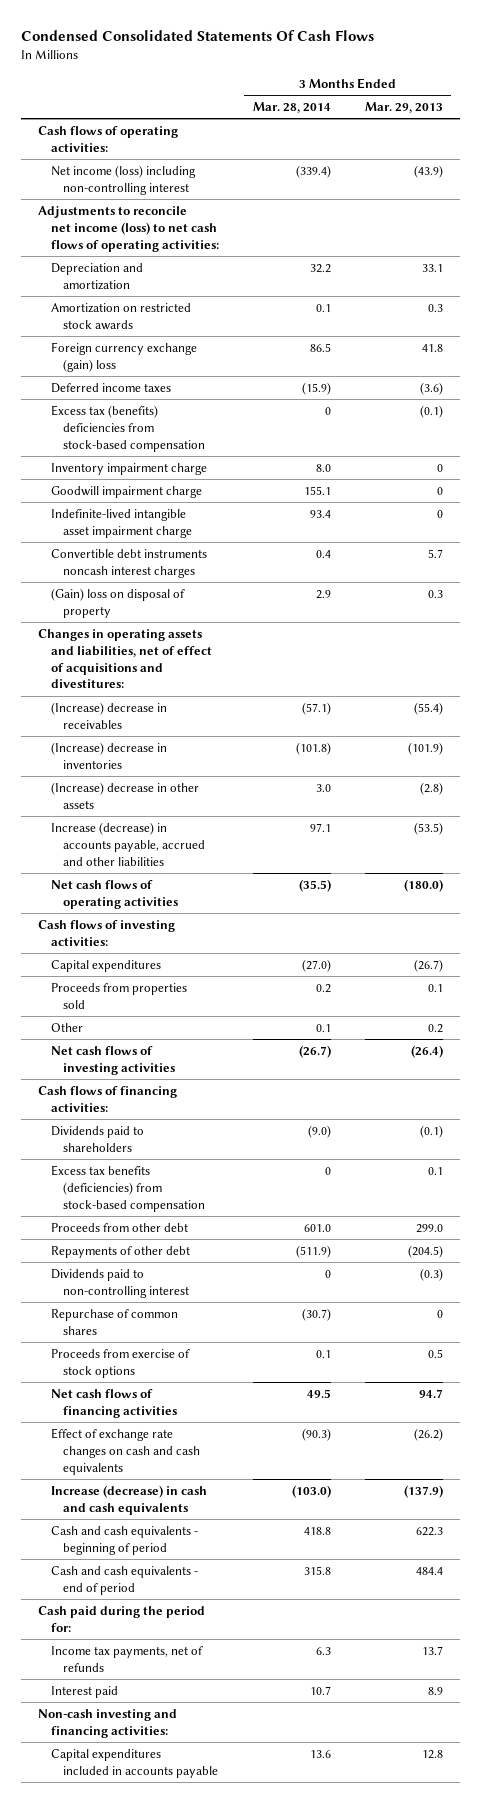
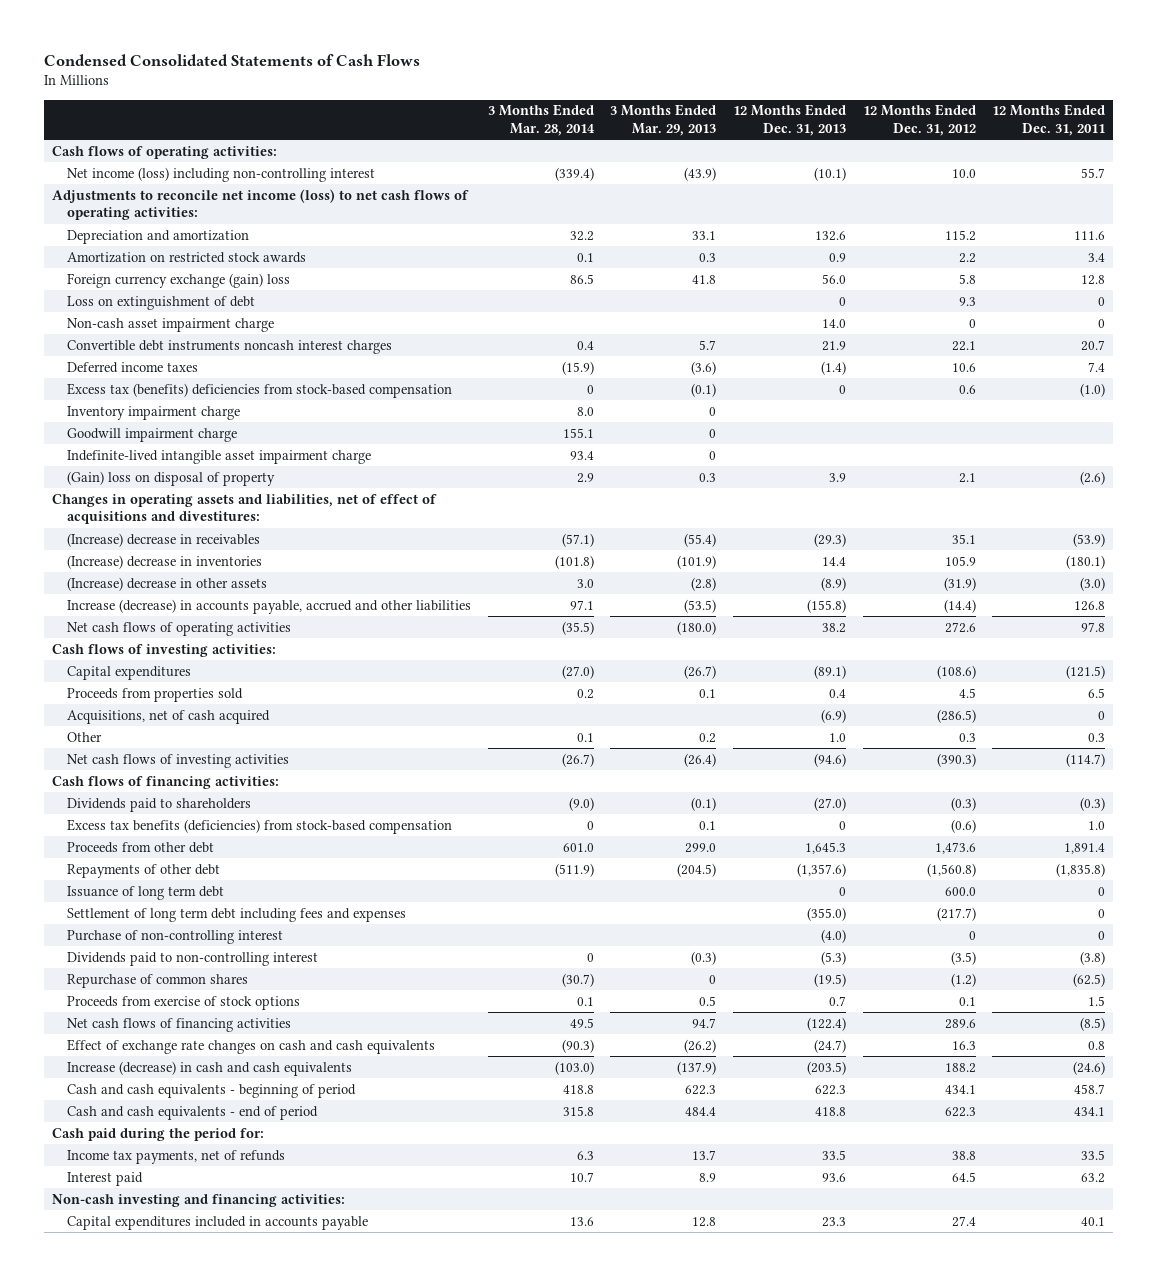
- Condensed Consolidated Statements Of Cash Flows
+ Condensed Consolidated Statements of Cash Flows
- | 3 Months Ended Mar. 28, 2014 | 3 Months Ended Mar. 29, 2013
+ | 3 Months Ended Mar. 28, 2014 | 3 Months Ended Mar. 29, 2013 | 12 Months Ended Dec. 31, 2013 | 12 Months Ended Dec. 31, 2012 | 12 Months Ended Dec. 31, 2011
+ Loss on extinguishment of debt | | | 0 | 9.3 | 0
+ Non-cash asset impairment charge | | | 14.0 | 0 | 0
moved up: Convertible debt instruments noncash interest charges | 0.4 | 5.7 | 21.9 | 22.1 | 20.7
+ Acquisitions, net of cash acquired | | | (6.9) | (286.5) | 0
+ Issuance of long term debt | | | 0 | 600.0 | 0
+ Settlement of long term debt including fees and expenses | | | (355.0) | (217.7) | 0
+ Purchase of non-controlling interest | | | (4.0) | 0 | 0

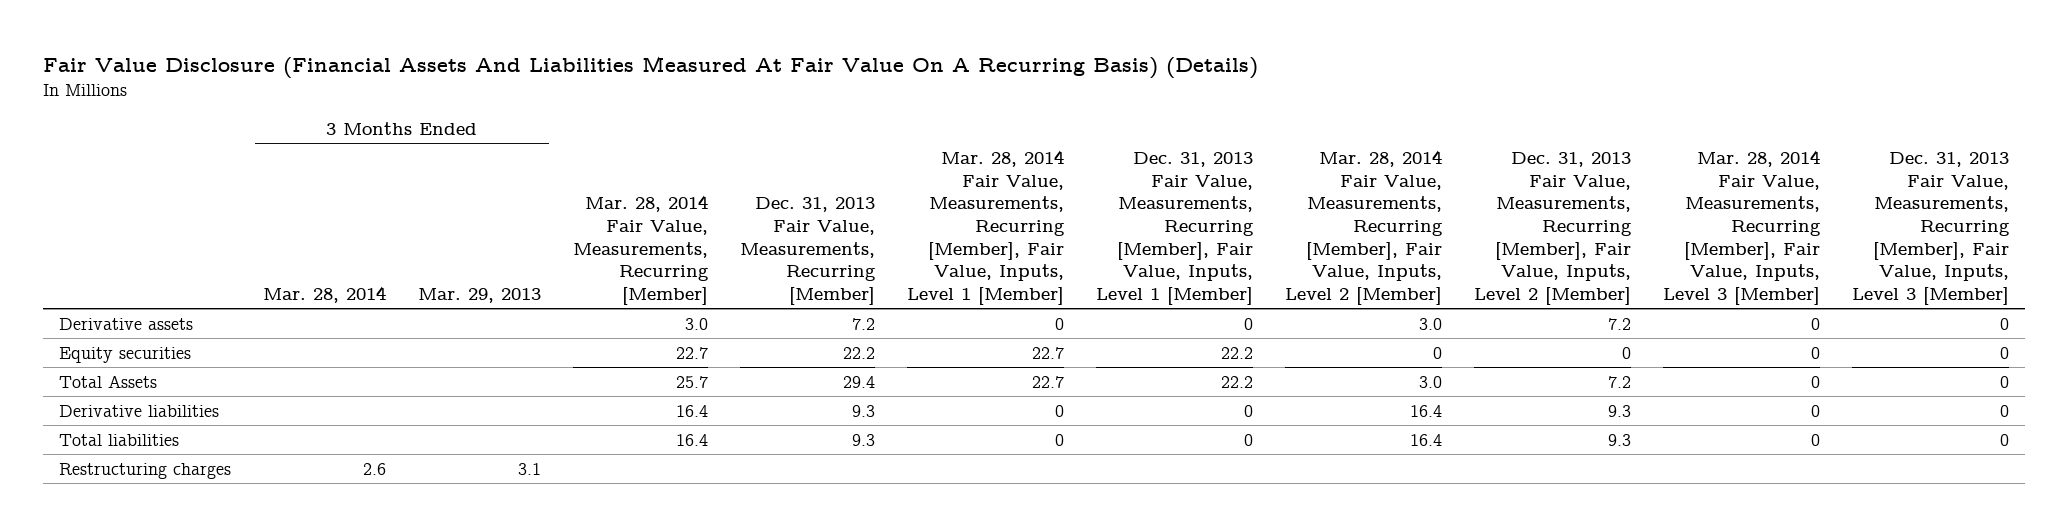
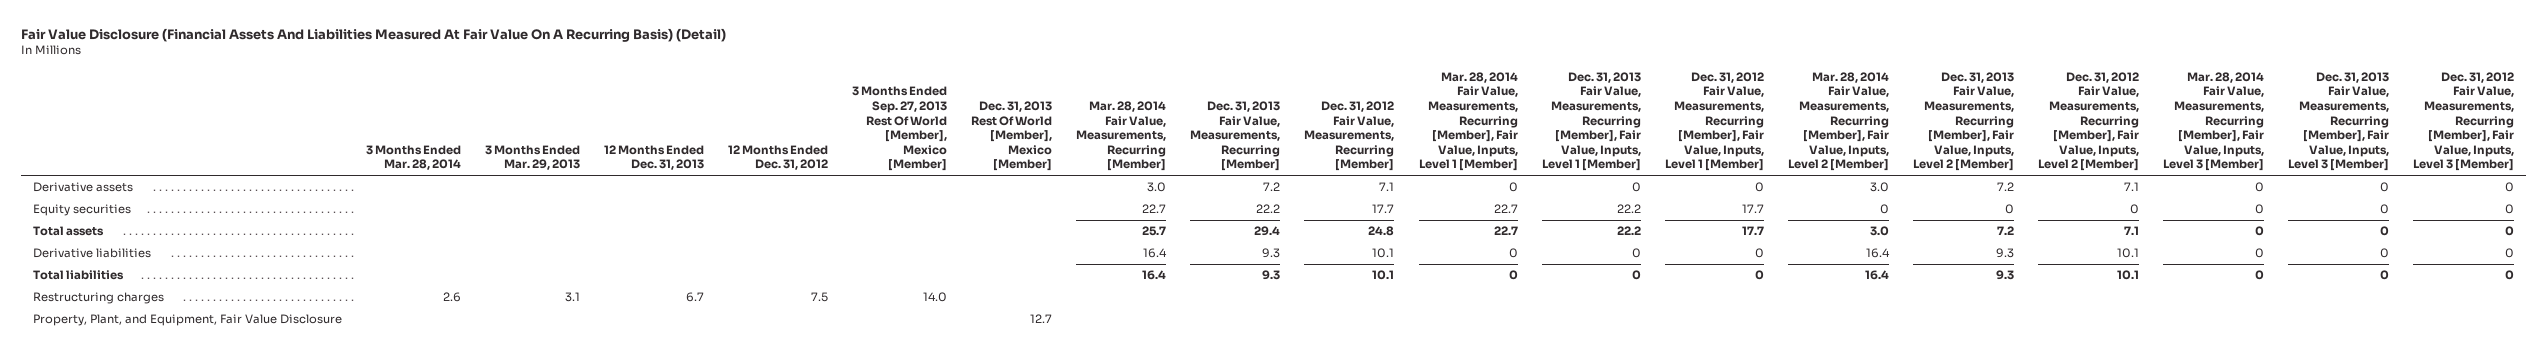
- Fair Value Disclosure (Financial Assets And Liabilities Measured At Fair Value On A Recurring Basis) (Details)
+ Fair Value Disclosure (Financial Assets And Liabilities Measured At Fair Value On A Recurring Basis) (Detail)
- | 3 Months Ended Mar. 28, 2014 | 3 Months Ended Mar. 29, 2013 | Mar. 28, 2014 Fair Value, Measurements, Recurring [Member] | Dec. 31, 2013 Fair Value, Measurements, Recurring [Member] | Mar. 28, 2014 Fair Value, Measurements, Recurring [Member], Fair Value, Inputs, Level 1 [Member] | Dec. 31, 2013 Fair Value, Measurements, Recurring [Member], Fair Value, Inputs, Level 1 [Member] | Mar. 28, 2014 Fair Value, Measurements, Recurring [Member], Fair Value, Inputs, Level 2 [Member] | Dec. 31, 2013 Fair Value, Measurements, Recurring [Member], Fair Value, Inputs, Level 2 [Member] | Mar. 28, 2014 Fair Value, Measurements, Recurring [Member], Fair Value, Inputs, Level 3 [Member] | Dec. 31, 2013 Fair Value, Measurements, Recurring [Member], Fair Value, Inputs, Level 3 [Member]
+ | 3 Months Ended Mar. 28, 2014 | 3 Months Ended Mar. 29, 2013 | 12 Months Ended Dec. 31, 2013 | 12 Months Ended Dec. 31, 2012 | 3 Months Ended Sep. 27, 2013 Rest Of World [Member], Mexico [Member] | Dec. 31, 2013 Rest Of World [Member], Mexico [Member] | Mar. 28, 2014 Fair Value, Measurements, Recurring [Member] | Dec. 31, 2013 Fair Value, Measurements, Recurring [Member] | Dec. 31, 2012 Fair Value, Measurements, Recurring [Member] | Mar. 28, 2014 Fair Value, Measurements, Recurring [Member], Fair Value, Inputs, Level 1 [Member] | Dec. 31, 2013 Fair Value, Measurements, Recurring [Member], Fair Value, Inputs, Level 1 [Member] | Dec. 31, 2012 Fair Value, Measurements, Recurring [Member], Fair Value, Inputs, Level 1 [Member] | Mar. 28, 2014 Fair Value, Measurements, Recurring [Member], Fair Value, Inputs, Level 2 [Member] | Dec. 31, 2013 Fair Value, Measurements, Recurring [Member], Fair Value, Inputs, Level 2 [Member] | Dec. 31, 2012 Fair Value, Measurements, Recurring [Member], Fair Value, Inputs, Level 2 [Member] | Mar. 28, 2014 Fair Value, Measurements, Recurring [Member], Fair Value, Inputs, Level 3 [Member] | Dec. 31, 2013 Fair Value, Measurements, Recurring [Member], Fair Value, Inputs, Level 3 [Member] | Dec. 31, 2012 Fair Value, Measurements, Recurring [Member], Fair Value, Inputs, Level 3 [Member]
- Total Assets | | | 25.7 | 29.4 | 22.7 | 22.2 | 3.0 | 7.2 | 0 | 0
+ Total assets | | | | | | | 25.7 | 29.4 | 24.8 | 22.7 | 22.2 | 17.7 | 3.0 | 7.2 | 7.1 | 0 | 0 | 0
+ Property, Plant, and Equipment, Fair Value Disclosure | | | | | | 12.7 | | | | | | | | | | | |

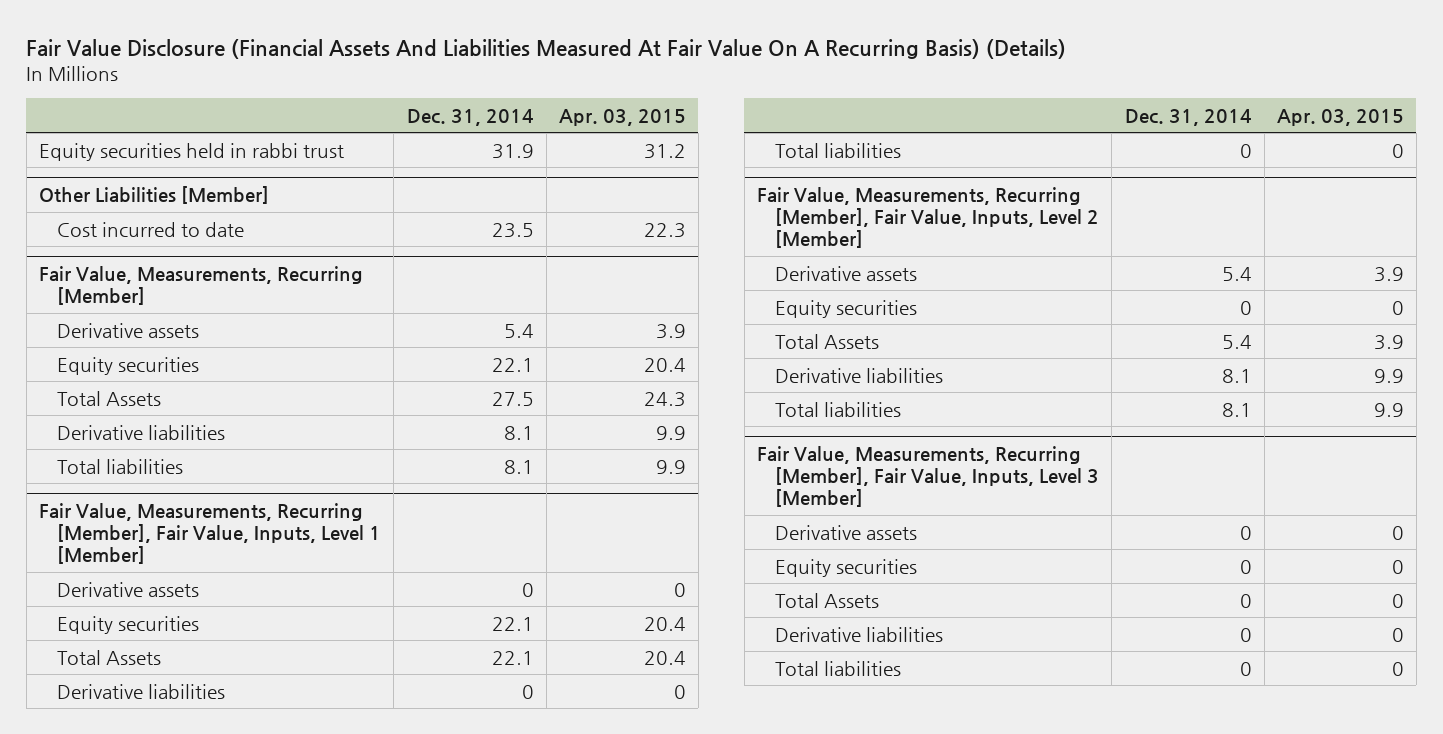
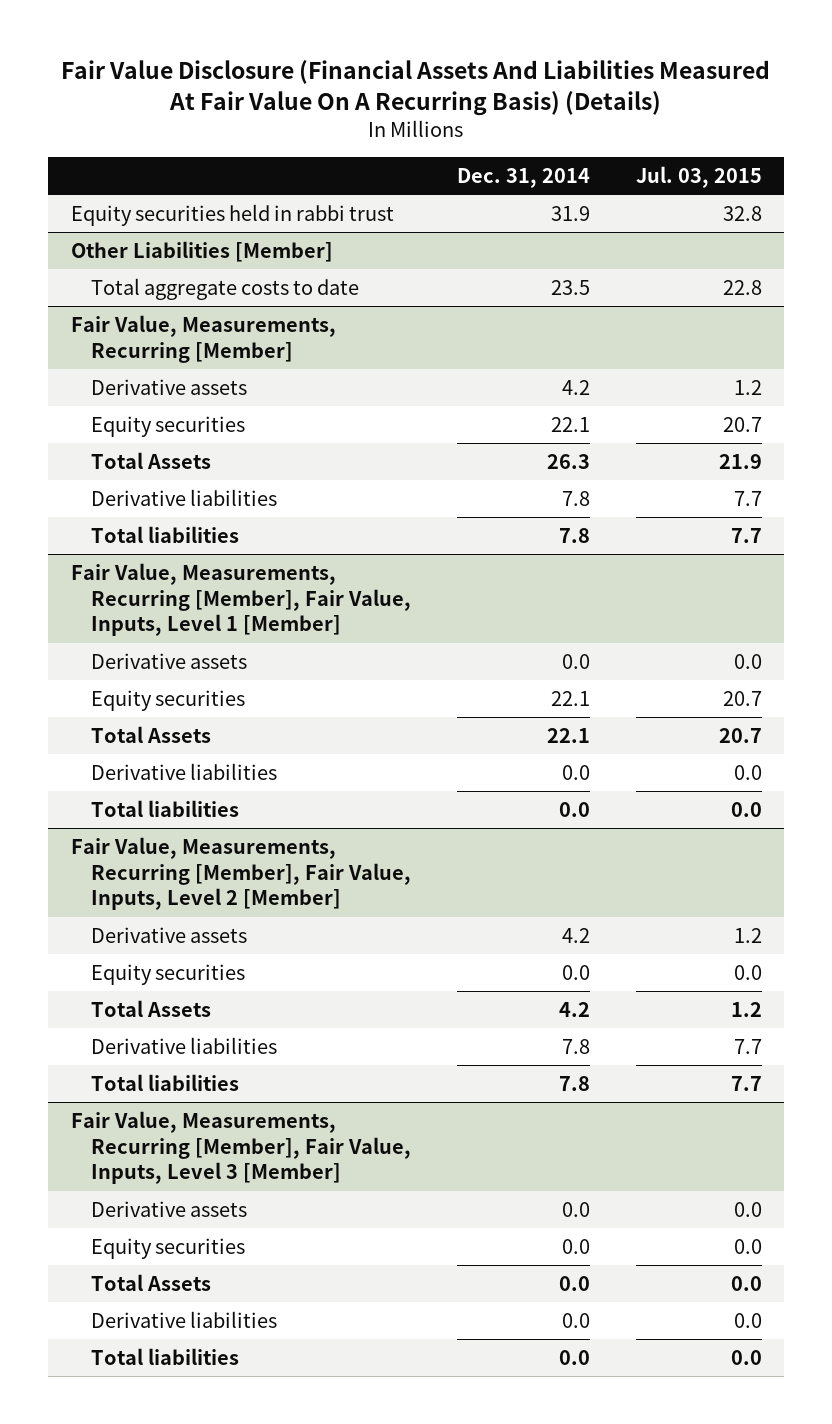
- | Dec. 31, 2014 | Apr. 03, 2015
+ | Dec. 31, 2014 | Jul. 03, 2015
@ Other Liabilities [Member]
- Cost incurred to date | 23.5 | 22.3
+ Total aggregate costs to date | 23.5 | 22.8
@ Fair Value, Measurements, Recurring [Member]
- Derivative assets | 5.4 | 3.9
+ Derivative assets | 4.2 | 1.2
- Total Assets | 27.5 | 24.3
- Derivative liabilities | 8.1 | 9.9
- Total liabilities | 8.1 | 9.9
+ Total Assets | 26.3 | 21.9
+ Derivative liabilities | 7.8 | 7.7
+ Total liabilities | 7.8 | 7.7
@ Fair Value, Measurements, Recurring [Member], Fair Value, Inputs, Level 1 [Member]
- Derivative assets | 0 | 0
+ Derivative assets | 0.0 | 0.0
- Derivative liabilities | 0 | 0
- Total liabilities | 0 | 0
+ Derivative liabilities | 0.0 | 0.0
+ Total liabilities | 0.0 | 0.0
@ Fair Value, Measurements, Recurring [Member], Fair Value, Inputs, Level 2 [Member]
- Derivative assets | 5.4 | 3.9
- Equity securities | 0 | 0
- Total Assets | 5.4 | 3.9
- Derivative liabilities | 8.1 | 9.9
- Total liabilities | 8.1 | 9.9
+ Derivative assets | 4.2 | 1.2
+ Equity securities | 0.0 | 0.0
+ Total Assets | 4.2 | 1.2
+ Derivative liabilities | 7.8 | 7.7
+ Total liabilities | 7.8 | 7.7
@ Fair Value, Measurements, Recurring [Member], Fair Value, Inputs, Level 3 [Member]
- Derivative assets | 0 | 0
- Equity securities | 0 | 0
- Total Assets | 0 | 0
- Derivative liabilities | 0 | 0
- Total liabilities | 0 | 0
+ Derivative assets | 0.0 | 0.0
+ Equity securities | 0.0 | 0.0
+ Total Assets | 0.0 | 0.0
+ Derivative liabilities | 0.0 | 0.0
+ Total liabilities | 0.0 | 0.0

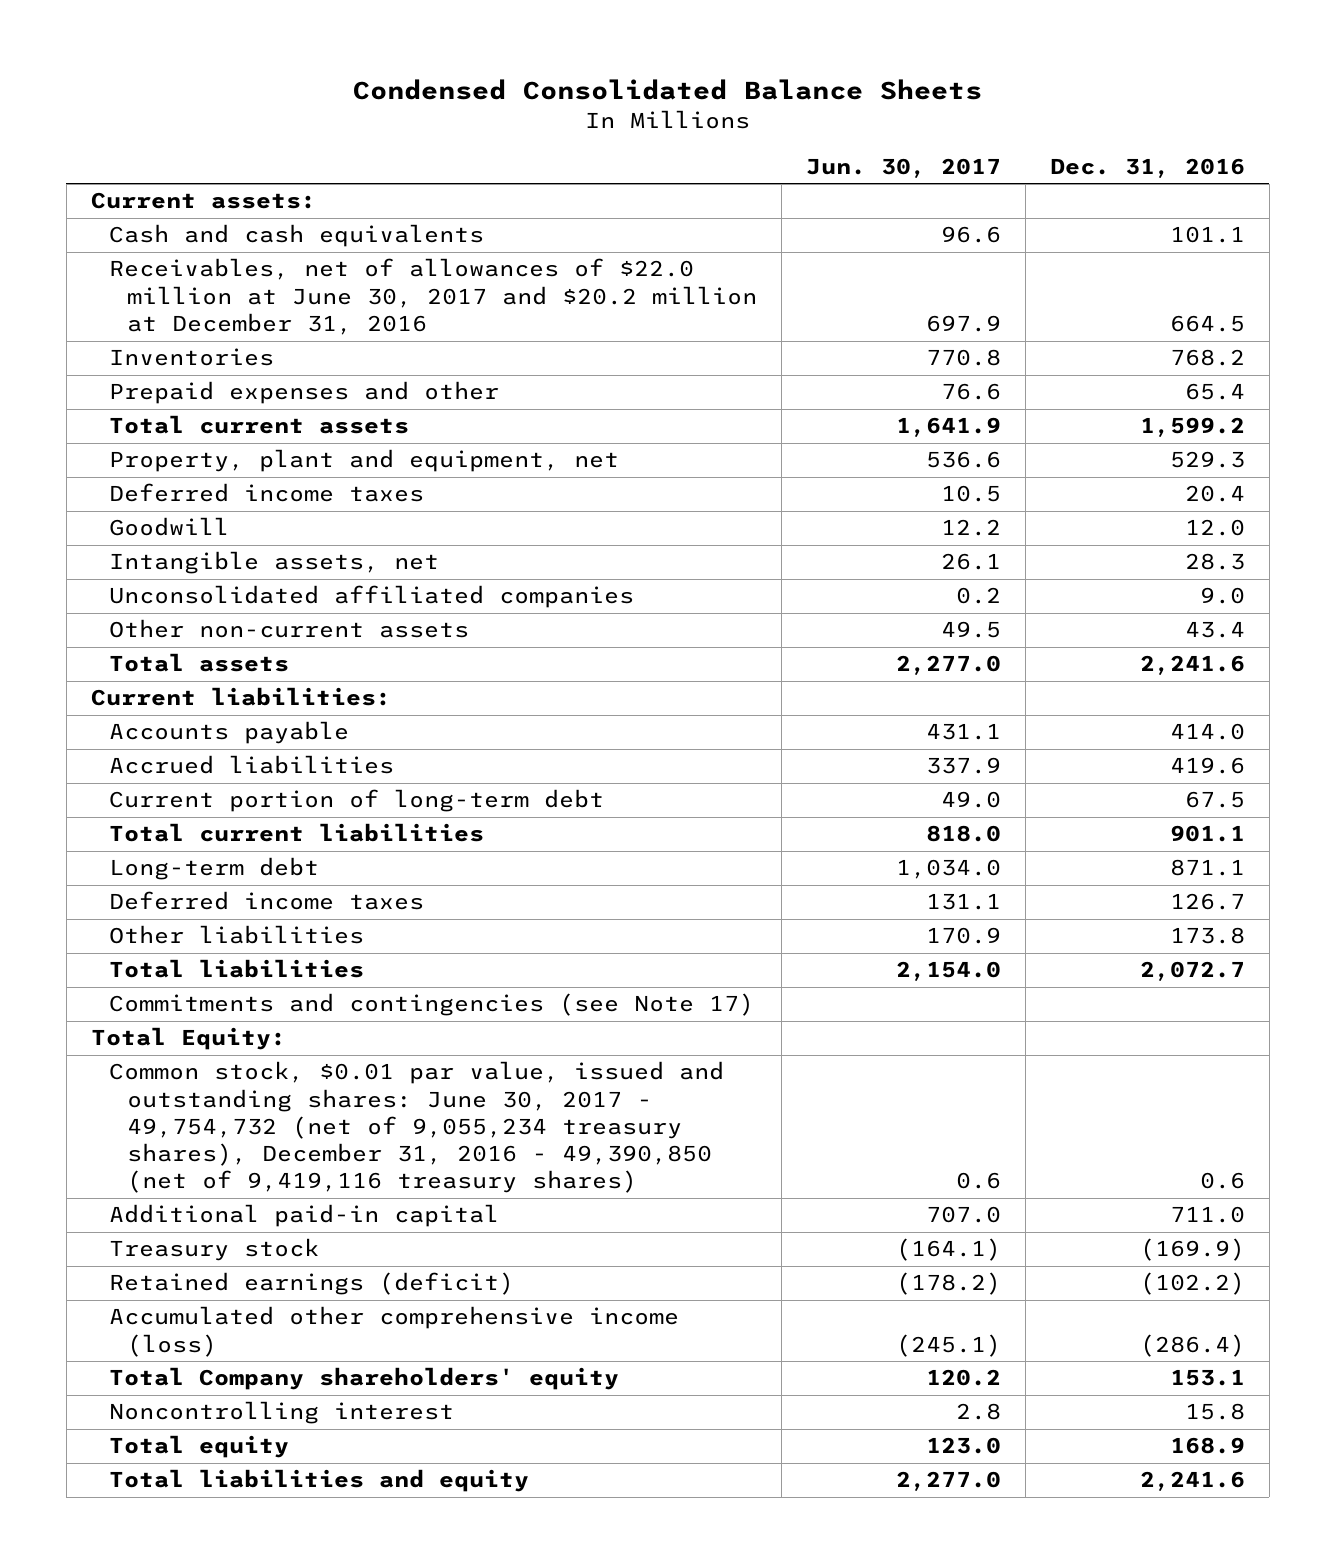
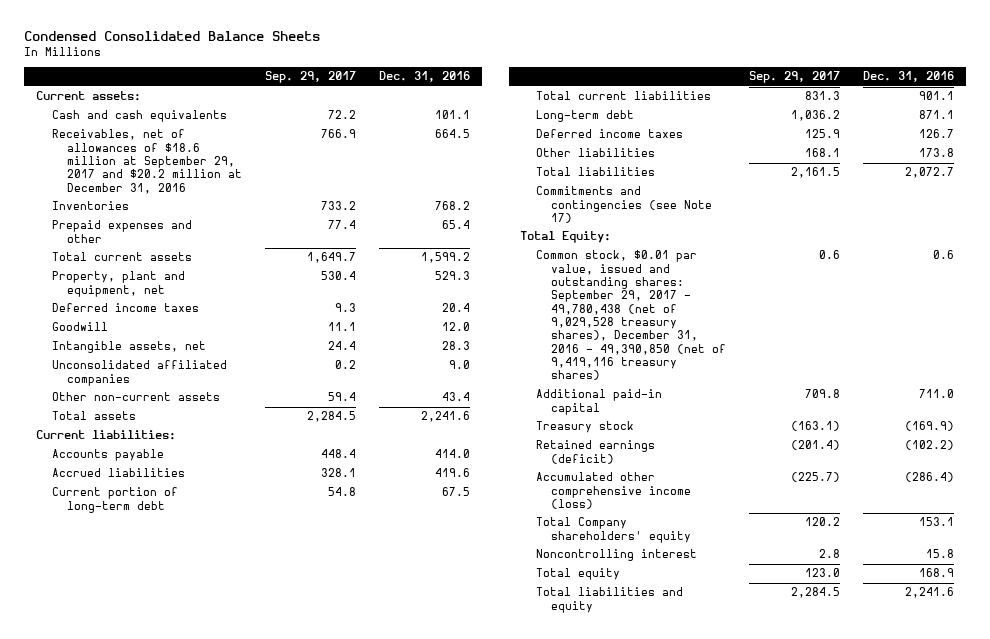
- | Jun. 30, 2017 | Dec. 31, 2016
+ | Sep. 29, 2017 | Dec. 31, 2016
- Receivables, net of allowances of $22.0 million at June 30, 2017 and $20.2 million at December 31, 2016 | 697.9 | 664.5
+ Receivables, net of allowances of $18.6 million at September 29, 2017 and $20.2 million at December 31, 2016 | 766.9 | 664.5
- Common stock, $0.01 par value, issued and outstanding shares: June 30, 2017 - 49,754,732 (net of 9,055,234 treasury shares), December 31, 2016 - 49,390,850 (net of 9,419,116 treasury shares) | 0.6 | 0.6
+ Common stock, $0.01 par value, issued and outstanding shares: September 29, 2017 - 49,780,438 (net of 9,029,528 treasury shares), December 31, 2016 - 49,390,850 (net of 9,419,116 treasury shares) | 0.6 | 0.6

